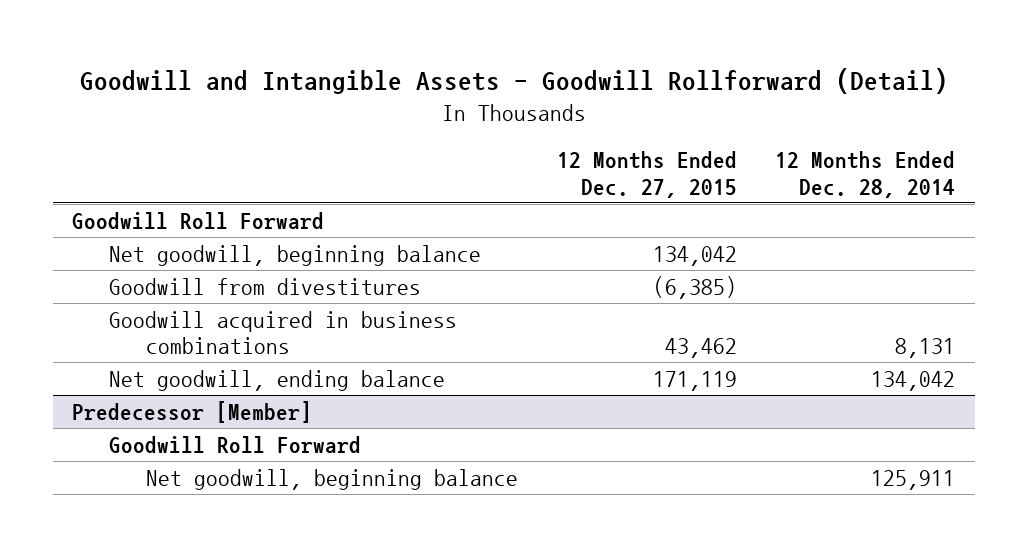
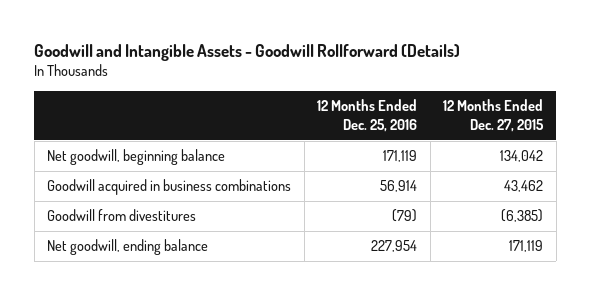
- Goodwill and Intangible Assets - Goodwill Rollforward (Detail)
+ Goodwill and Intangible Assets - Goodwill Rollforward (Details)
- | 12 Months Ended Dec. 27, 2015 | 12 Months Ended Dec. 28, 2014
+ | 12 Months Ended Dec. 25, 2016 | 12 Months Ended Dec. 27, 2015
- Goodwill Roll Forward
moved down: Goodwill from divestitures | (79) | (6,385)
- Predecessor [Member]
- Goodwill Roll Forward
- Net goodwill, beginning balance | | 125,911

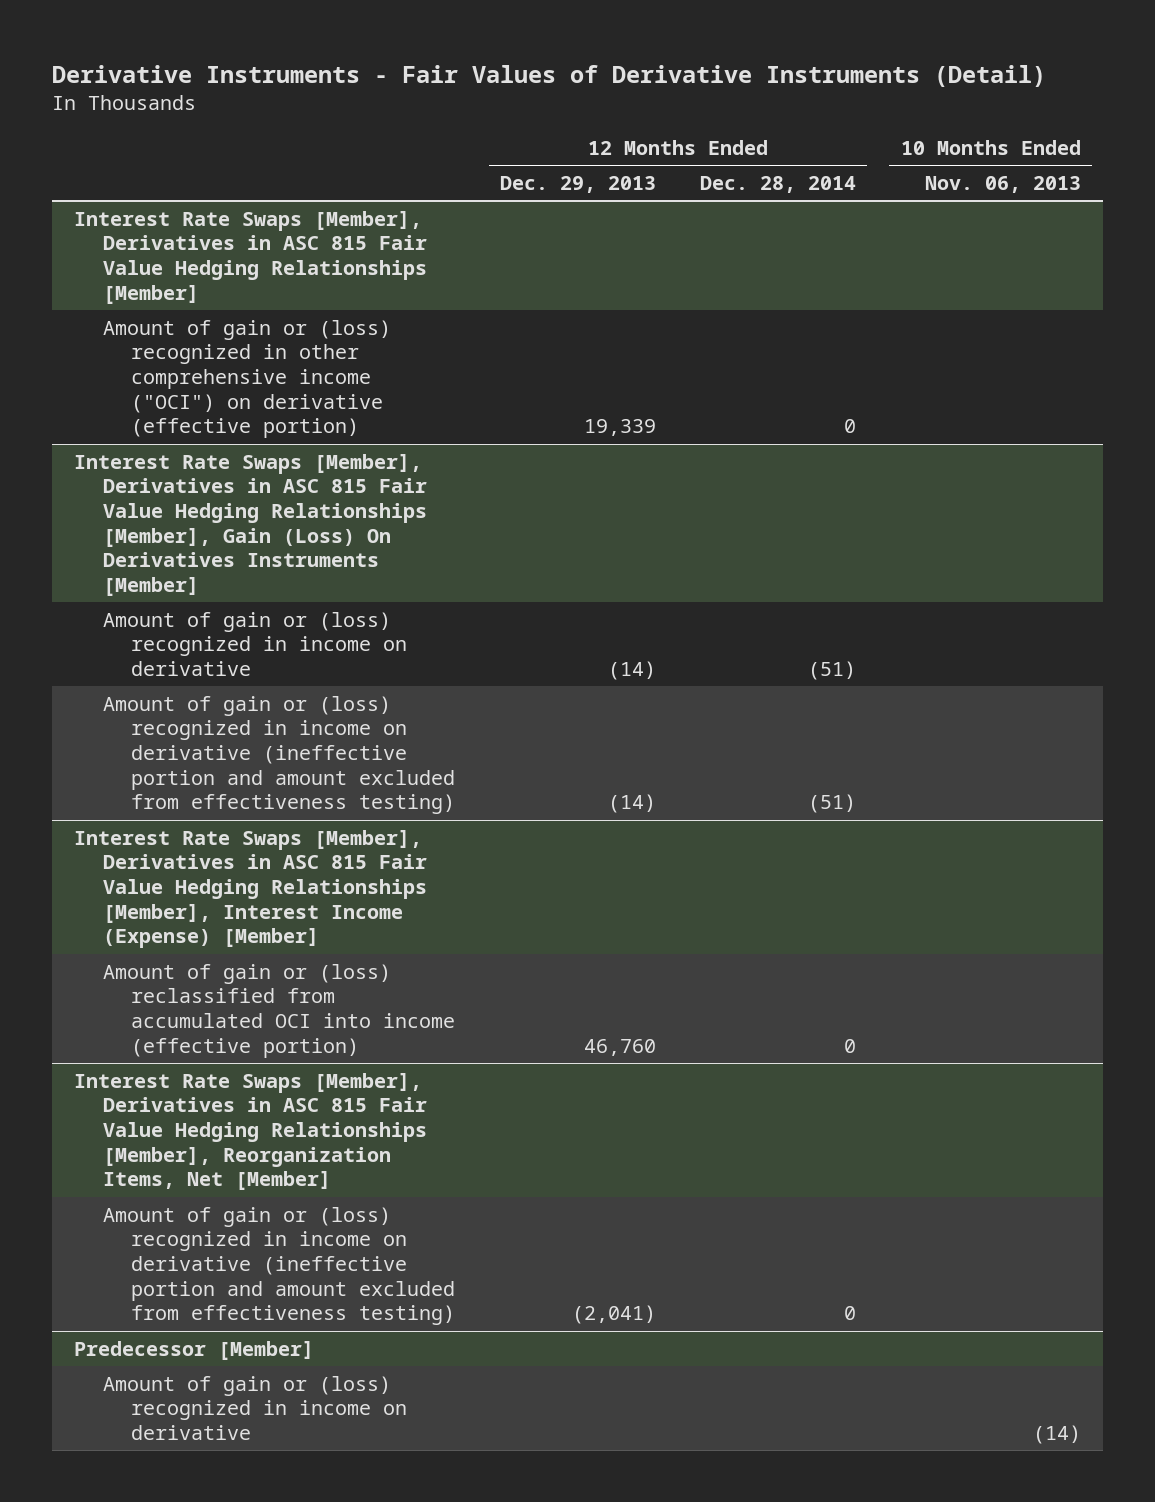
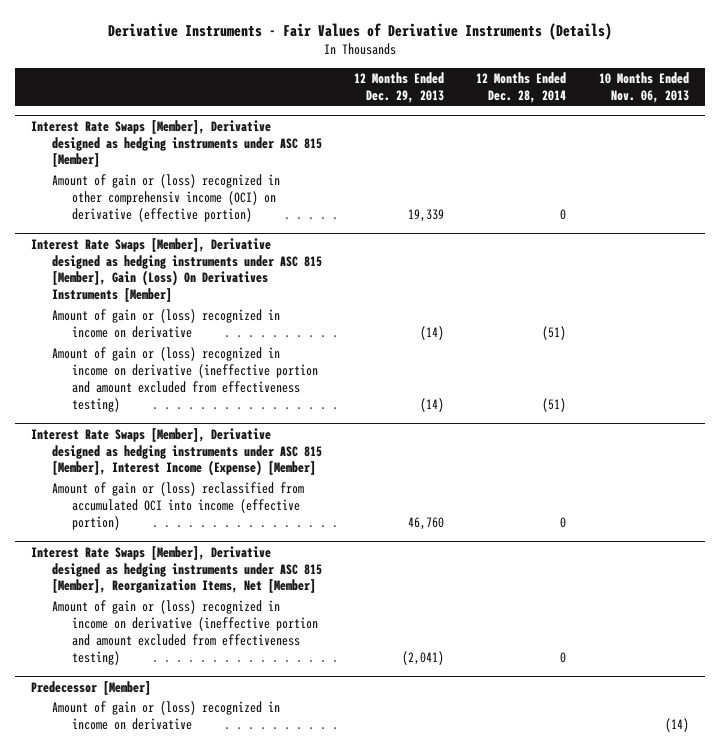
- Derivative Instruments - Fair Values of Derivative Instruments (Detail)
+ Derivative Instruments - Fair Values of Derivative Instruments (Details)
- Interest Rate Swaps [Member], Derivatives in ASC 815 Fair Value Hedging Relationships [Member]
- Amount of gain or (loss) recognized in other comprehensive income ("OCI") on derivative (effective portion) | 19,339 | 0 |
- Interest Rate Swaps [Member], Derivatives in ASC 815 Fair Value Hedging Relationships [Member], Gain (Loss) On Derivatives Instruments [Member]
+ Interest Rate Swaps [Member], Derivative designed as hedging instruments under ASC 815 [Member]
+ Amount of gain or (loss) recognized in other comprehensiv income (OCI) on derivative (effective portion) | 19,339 | 0 |
+ Interest Rate Swaps [Member], Derivative designed as hedging instruments under ASC 815 [Member], Gain (Loss) On Derivatives Instruments [Member]
- Interest Rate Swaps [Member], Derivatives in ASC 815 Fair Value Hedging Relationships [Member], Interest Income (Expense) [Member]
+ Interest Rate Swaps [Member], Derivative designed as hedging instruments under ASC 815 [Member], Interest Income (Expense) [Member]
- Interest Rate Swaps [Member], Derivatives in ASC 815 Fair Value Hedging Relationships [Member], Reorganization Items, Net [Member]
+ Interest Rate Swaps [Member], Derivative designed as hedging instruments under ASC 815 [Member], Reorganization Items, Net [Member]

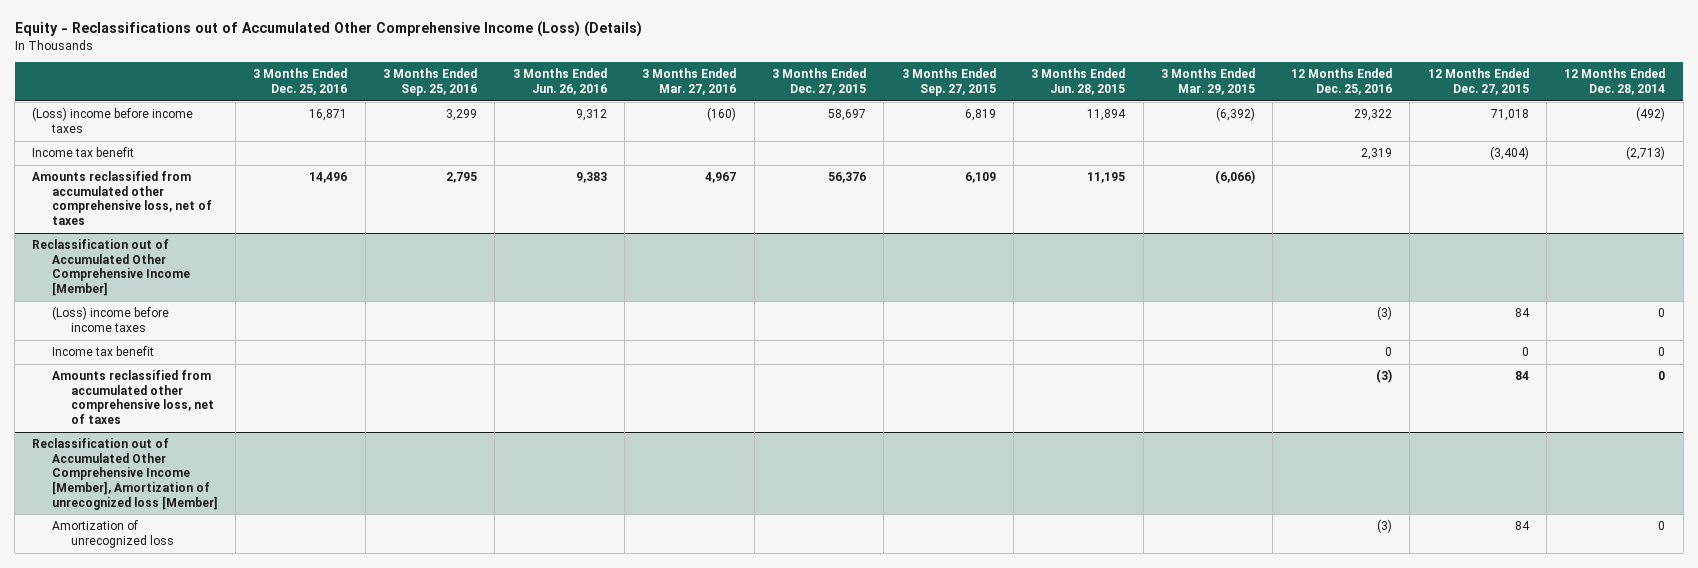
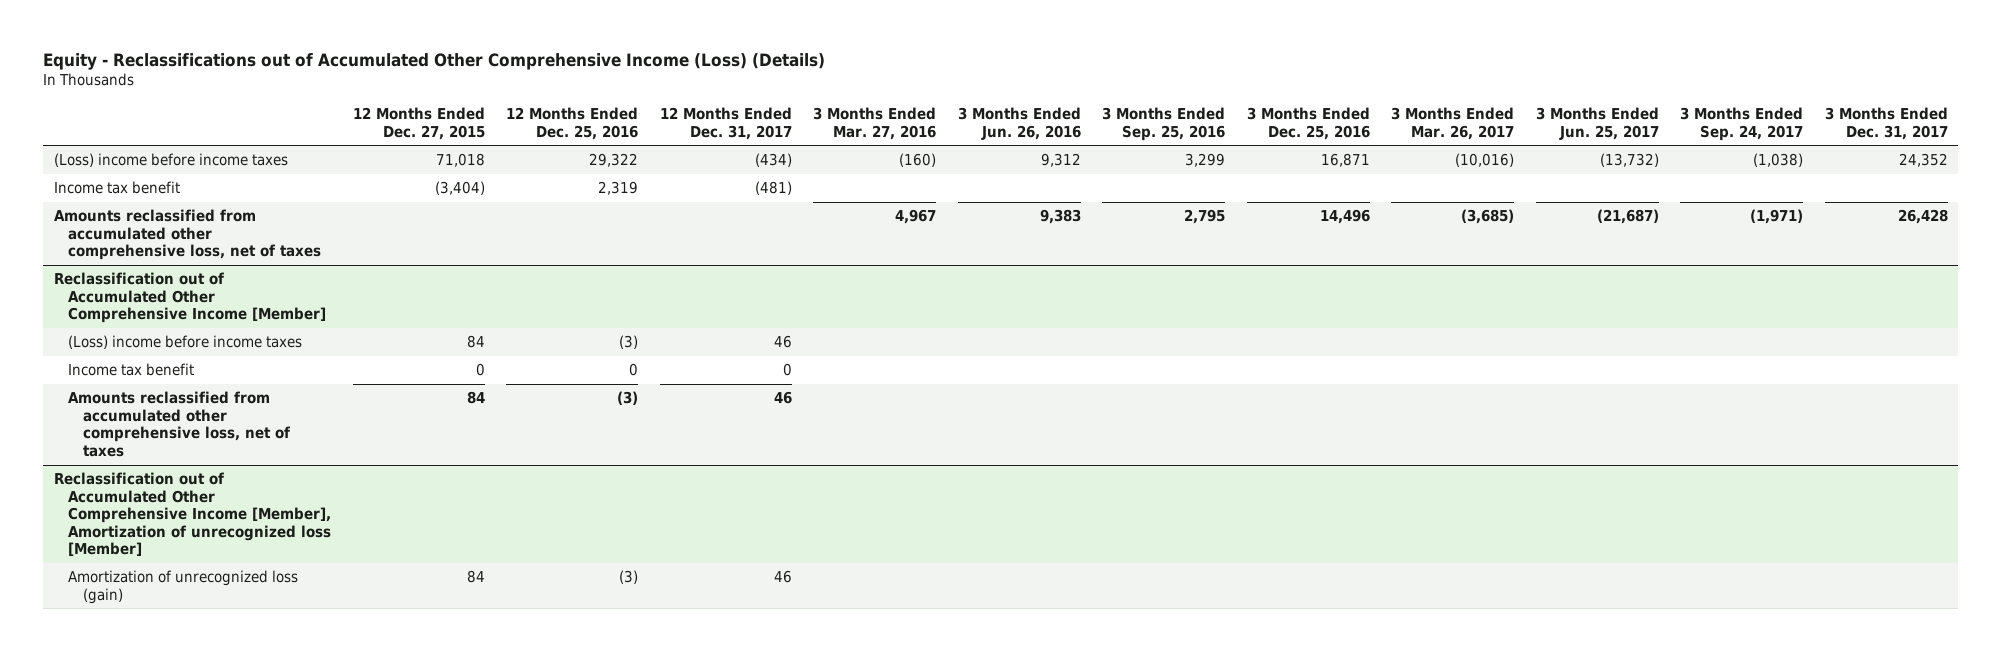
- | 3 Months Ended Dec. 25, 2016 | 3 Months Ended Sep. 25, 2016 | 3 Months Ended Jun. 26, 2016 | 3 Months Ended Mar. 27, 2016 | 3 Months Ended Dec. 27, 2015 | 3 Months Ended Sep. 27, 2015 | 3 Months Ended Jun. 28, 2015 | 3 Months Ended Mar. 29, 2015 | 12 Months Ended Dec. 25, 2016 | 12 Months Ended Dec. 27, 2015 | 12 Months Ended Dec. 28, 2014
+ | 12 Months Ended Dec. 27, 2015 | 12 Months Ended Dec. 25, 2016 | 12 Months Ended Dec. 31, 2017 | 3 Months Ended Mar. 27, 2016 | 3 Months Ended Jun. 26, 2016 | 3 Months Ended Sep. 25, 2016 | 3 Months Ended Dec. 25, 2016 | 3 Months Ended Mar. 26, 2017 | 3 Months Ended Jun. 25, 2017 | 3 Months Ended Sep. 24, 2017 | 3 Months Ended Dec. 31, 2017
@ Reclassification out of Accumulated Other Comprehensive Income [Member], Amortization of unrecognized loss [Member]
- Amortization of unrecognized loss | | | | | | | | | (3) | 84 | 0
+ Amortization of unrecognized loss (gain) | 84 | (3) | 46 | | | | | | | |

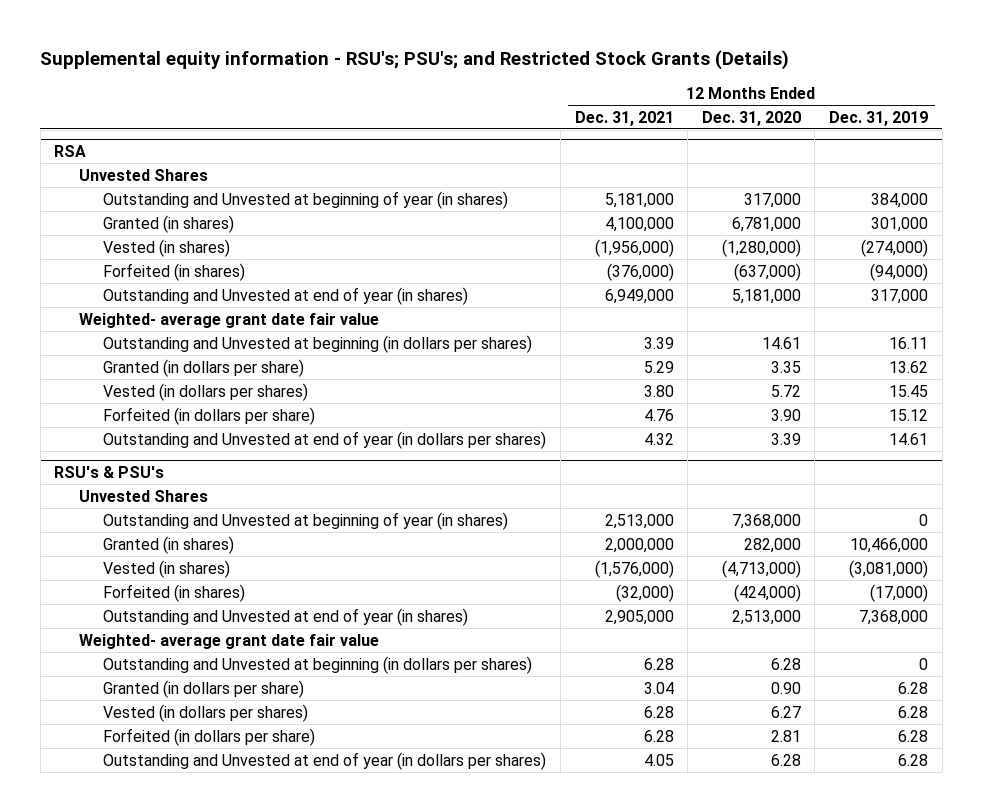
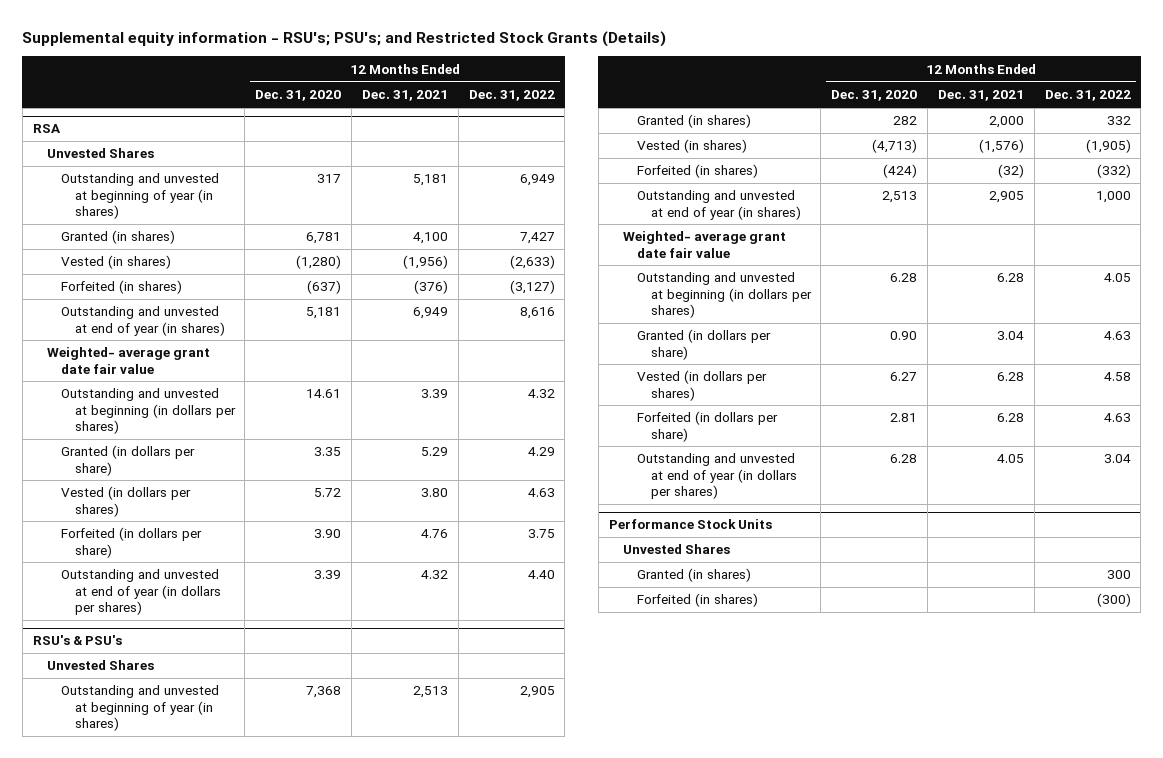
- | 12 Months Ended Dec. 31, 2021 | 12 Months Ended Dec. 31, 2020 | 12 Months Ended Dec. 31, 2019
+ | 12 Months Ended Dec. 31, 2020 | 12 Months Ended Dec. 31, 2021 | 12 Months Ended Dec. 31, 2022
@ RSA
- Outstanding and Unvested at beginning of year (in shares) | 5,181,000 | 317,000 | 384,000
- Granted (in shares) | 4,100,000 | 6,781,000 | 301,000
- Vested (in shares) | (1,956,000) | (1,280,000) | (274,000)
- Forfeited (in shares) | (376,000) | (637,000) | (94,000)
- Outstanding and Unvested at end of year (in shares) | 6,949,000 | 5,181,000 | 317,000
+ Outstanding and unvested at beginning of year (in shares) | 317 | 5,181 | 6,949
+ Granted (in shares) | 6,781 | 4,100 | 7,427
+ Vested (in shares) | (1,280) | (1,956) | (2,633)
+ Forfeited (in shares) | (637) | (376) | (3,127)
+ Outstanding and unvested at end of year (in shares) | 5,181 | 6,949 | 8,616
- Outstanding and Unvested at beginning (in dollars per shares) | 3.39 | 14.61 | 16.11
+ Outstanding and unvested at beginning (in dollars per shares) | 14.61 | 3.39 | 4.32
- Outstanding and Unvested at end of year (in dollars per shares) | 4.32 | 3.39 | 14.61
+ Outstanding and unvested at end of year (in dollars per shares) | 3.39 | 4.32 | 4.40
@ RSU's & PSU's
- Outstanding and Unvested at beginning of year (in shares) | 2,513,000 | 7,368,000 | 0
- Granted (in shares) | 2,000,000 | 282,000 | 10,466,000
- Vested (in shares) | (1,576,000) | (4,713,000) | (3,081,000)
- Forfeited (in shares) | (32,000) | (424,000) | (17,000)
- Outstanding and Unvested at end of year (in shares) | 2,905,000 | 2,513,000 | 7,368,000
+ Outstanding and unvested at beginning of year (in shares) | 7,368 | 2,513 | 2,905
+ Granted (in shares) | 282 | 2,000 | 332
+ Vested (in shares) | (4,713) | (1,576) | (1,905)
+ Forfeited (in shares) | (424) | (32) | (332)
+ Outstanding and unvested at end of year (in shares) | 2,513 | 2,905 | 1,000
- Outstanding and Unvested at beginning (in dollars per shares) | 6.28 | 6.28 | 0
+ Outstanding and unvested at beginning (in dollars per shares) | 6.28 | 6.28 | 4.05
- Outstanding and Unvested at end of year (in dollars per shares) | 4.05 | 6.28 | 6.28
+ Outstanding and unvested at end of year (in dollars per shares) | 6.28 | 4.05 | 3.04
+ Performance Stock Units
+ Unvested Shares
+ Granted (in shares) | | | 300
+ Forfeited (in shares) | | | (300)

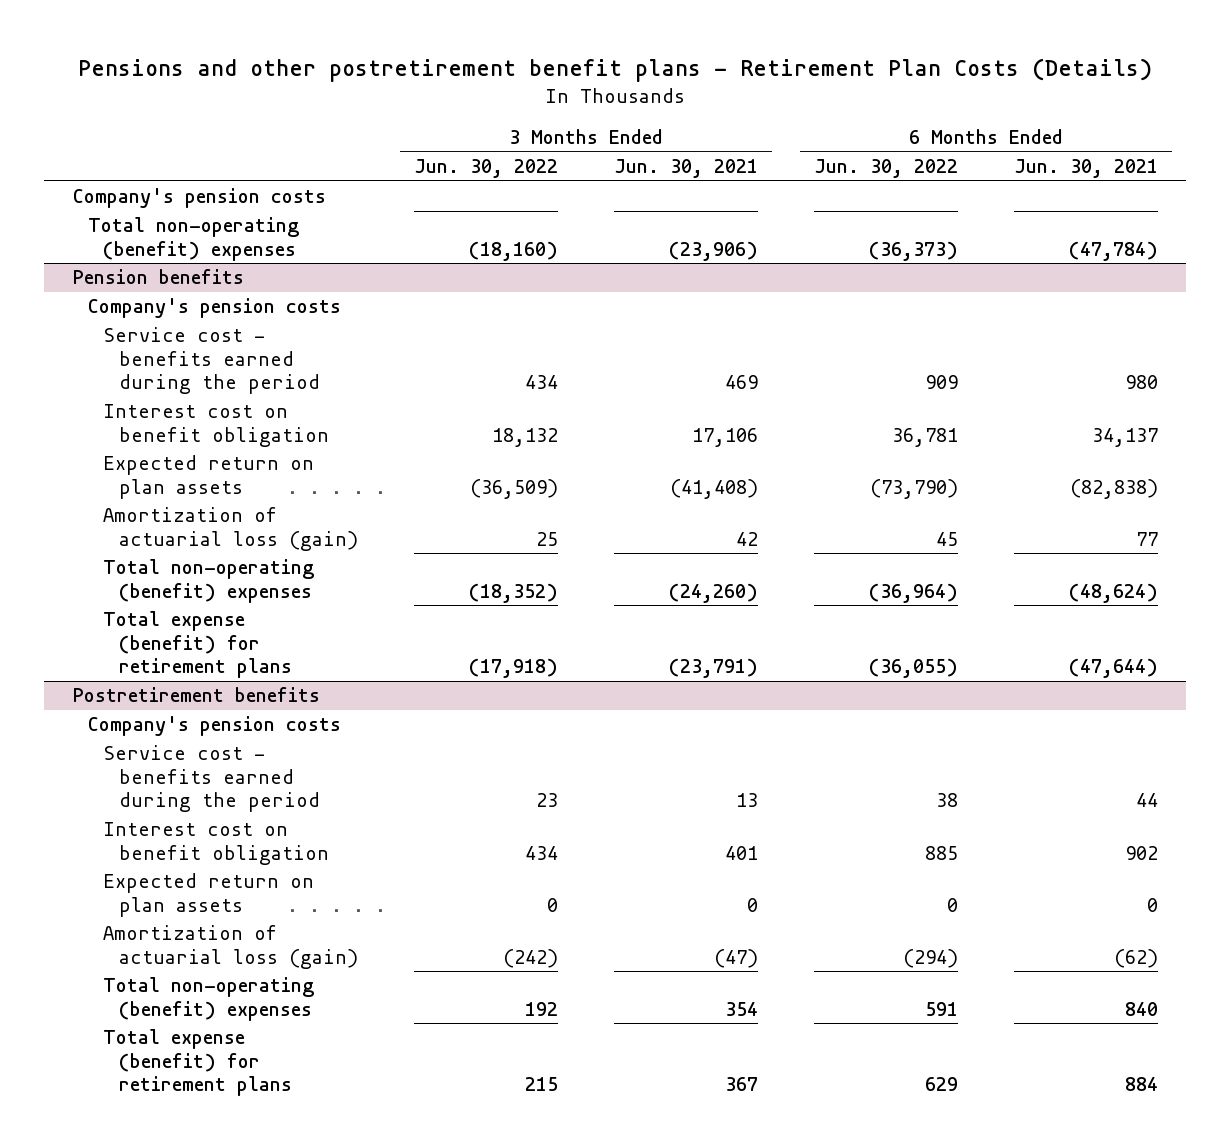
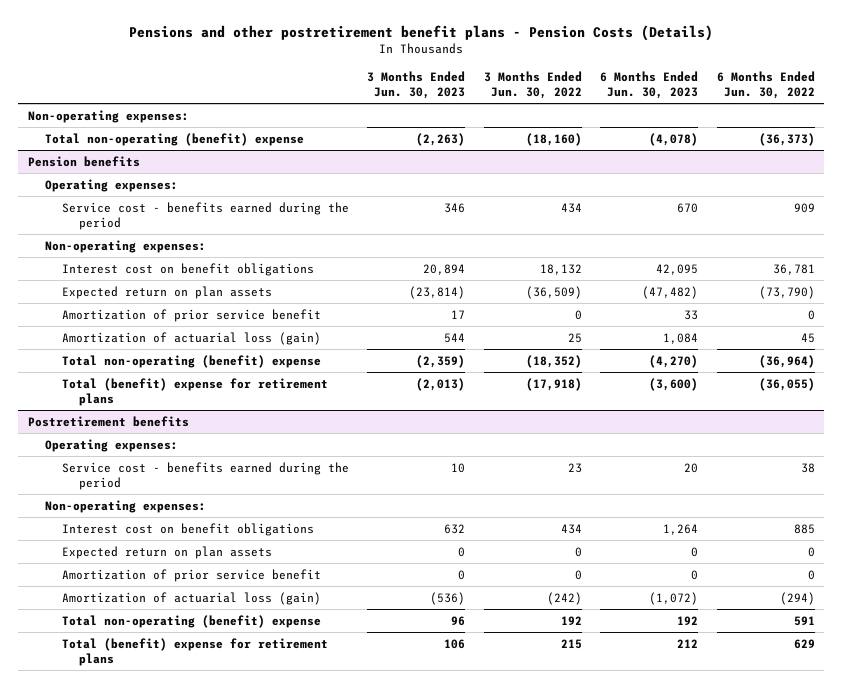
- Pensions and other postretirement benefit plans - Retirement Plan Costs (Details)
+ Pensions and other postretirement benefit plans - Pension Costs (Details)
- | 3 Months Ended Jun. 30, 2022 | 3 Months Ended Jun. 30, 2021 | 6 Months Ended Jun. 30, 2022 | 6 Months Ended Jun. 30, 2021
+ | 3 Months Ended Jun. 30, 2023 | 3 Months Ended Jun. 30, 2022 | 6 Months Ended Jun. 30, 2023 | 6 Months Ended Jun. 30, 2022
- Company's pension costs
- Total non-operating (benefit) expenses | (18,160) | (23,906) | (36,373) | (47,784)
+ Non-operating expenses:
+ Total non-operating (benefit) expense | (2,263) | (18,160) | (4,078) | (36,373)
@ Pension benefits
- Company's pension costs
+ Operating expenses:
- Interest cost on benefit obligation | 18,132 | 17,106 | 36,781 | 34,137
+ Non-operating expenses:
+ Interest cost on benefit obligations | 20,894 | 18,132 | 42,095 | 36,781
+ Amortization of prior service benefit | 17 | 0 | 33 | 0
- Total non-operating (benefit) expenses | (18,352) | (24,260) | (36,964) | (48,624)
- Total expense (benefit) for retirement plans | (17,918) | (23,791) | (36,055) | (47,644)
+ Total non-operating (benefit) expense | (2,359) | (18,352) | (4,270) | (36,964)
+ Total (benefit) expense for retirement plans | (2,013) | (17,918) | (3,600) | (36,055)
@ Postretirement benefits
- Company's pension costs
+ Operating expenses:
- Interest cost on benefit obligation | 434 | 401 | 885 | 902
+ Non-operating expenses:
+ Interest cost on benefit obligations | 632 | 434 | 1,264 | 885
+ Amortization of prior service benefit | 0 | 0 | 0 | 0
- Total non-operating (benefit) expenses | 192 | 354 | 591 | 840
- Total expense (benefit) for retirement plans | 215 | 367 | 629 | 884
+ Total non-operating (benefit) expense | 96 | 192 | 192 | 591
+ Total (benefit) expense for retirement plans | 106 | 215 | 212 | 629

